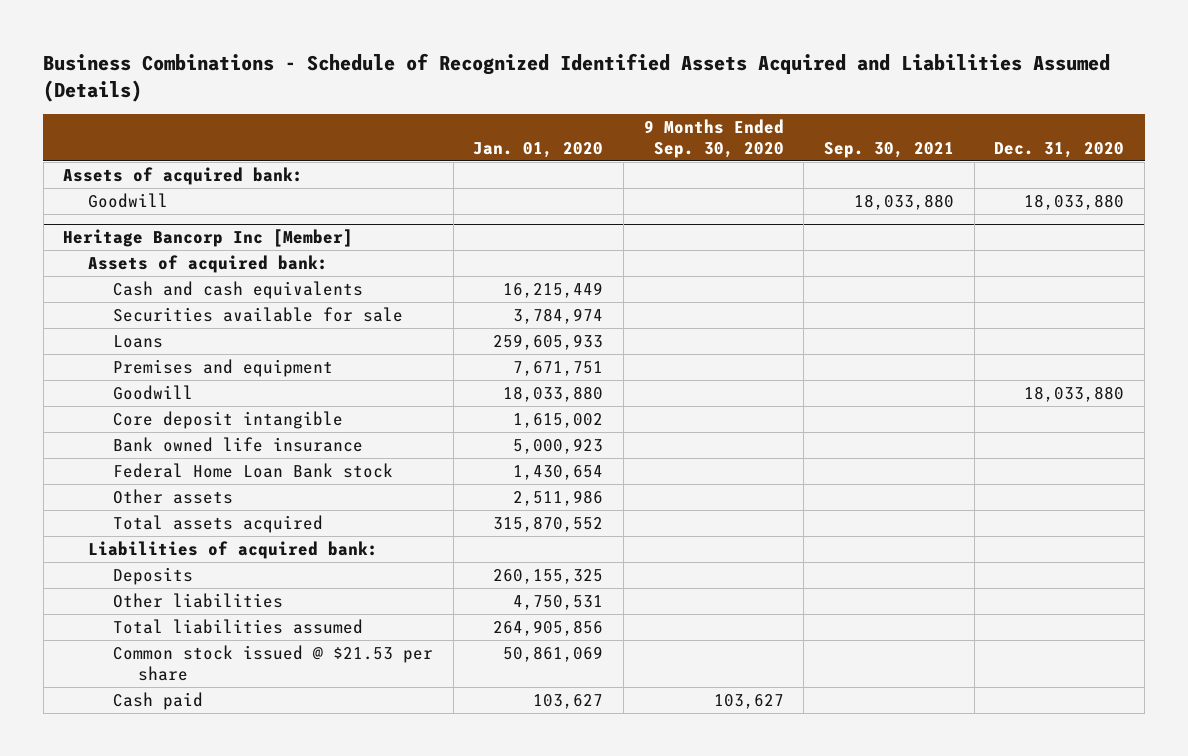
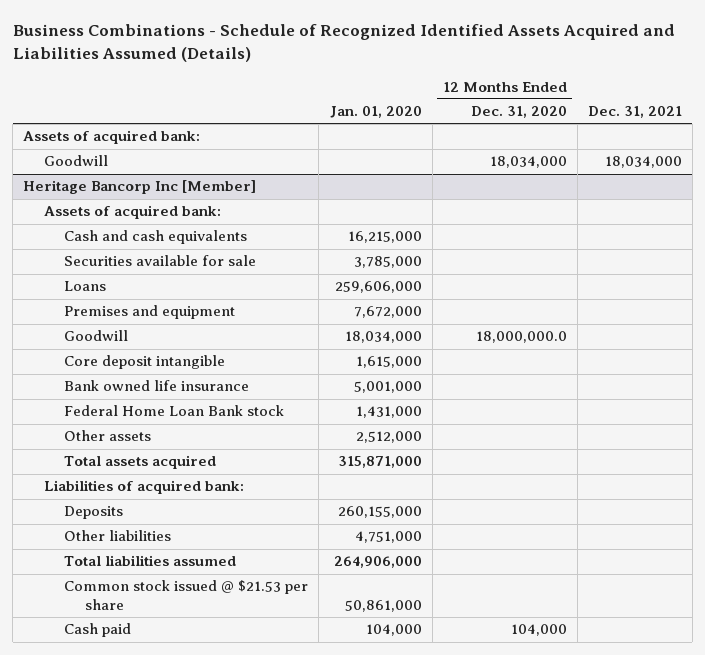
- | Jan. 01, 2020 | 9 Months Ended Sep. 30, 2020 | Sep. 30, 2021 | Dec. 31, 2020
+ | Jan. 01, 2020 | 12 Months Ended Dec. 31, 2020 | Dec. 31, 2021
@ Heritage Bancorp Inc [Member]
- Cash and cash equivalents | 16,215,449 | | |
- Securities available for sale | 3,784,974 | | |
- Loans | 259,605,933 | | |
- Premises and equipment | 7,671,751 | | |
- Goodwill | 18,033,880 | | | 18,033,880
- Core deposit intangible | 1,615,002 | | |
- Bank owned life insurance | 5,000,923 | | |
- Federal Home Loan Bank stock | 1,430,654 | | |
- Other assets | 2,511,986 | | |
- Total assets acquired | 315,870,552 | | |
+ Cash and cash equivalents | 16,215,000 | |
+ Securities available for sale | 3,785,000 | |
+ Loans | 259,606,000 | |
+ Premises and equipment | 7,672,000 | |
+ Goodwill | 18,034,000 | 18,000,000.0 |
+ Core deposit intangible | 1,615,000 | |
+ Bank owned life insurance | 5,001,000 | |
+ Federal Home Loan Bank stock | 1,431,000 | |
+ Other assets | 2,512,000 | |
+ Total assets acquired | 315,871,000 | |
- Deposits | 260,155,325 | | |
- Other liabilities | 4,750,531 | | |
- Total liabilities assumed | 264,905,856 | | |
- Common stock issued @ $21.53 per share | 50,861,069 | | |
- Cash paid | 103,627 | 103,627 | |
+ Deposits | 260,155,000 | |
+ Other liabilities | 4,751,000 | |
+ Total liabilities assumed | 264,906,000 | |
+ Common stock issued @ $21.53 per share | 50,861,000 | |
+ Cash paid | 104,000 | 104,000 |

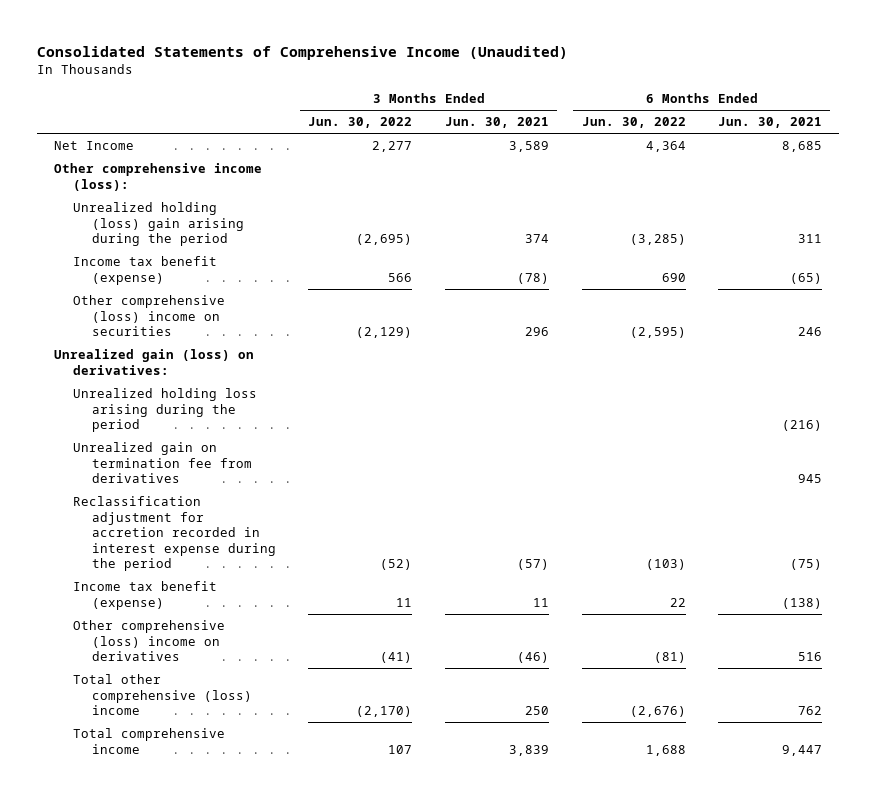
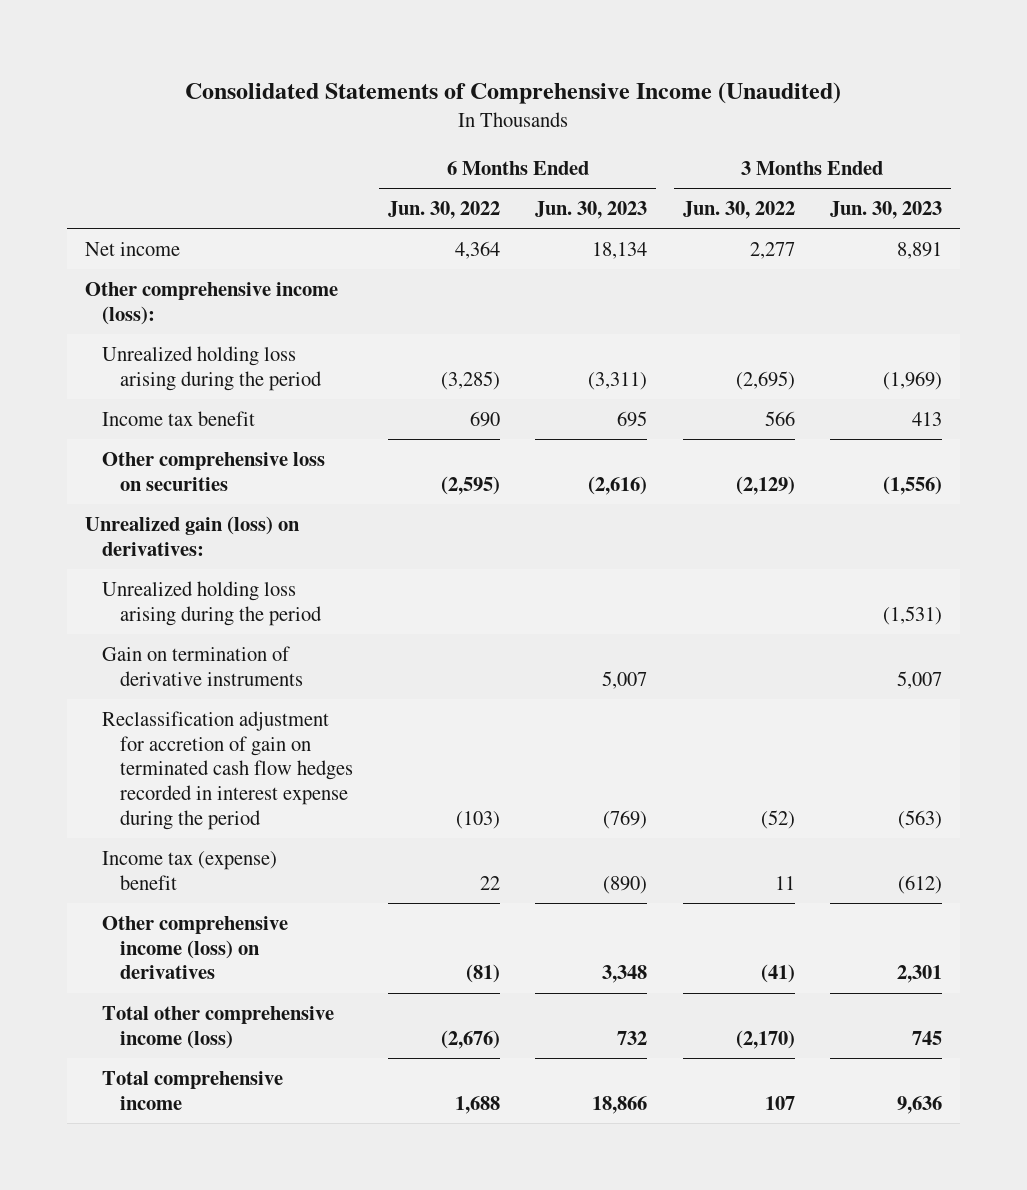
- | 3 Months Ended Jun. 30, 2022 | 3 Months Ended Jun. 30, 2021 | 6 Months Ended Jun. 30, 2022 | 6 Months Ended Jun. 30, 2021
+ | 6 Months Ended Jun. 30, 2022 | 6 Months Ended Jun. 30, 2023 | 3 Months Ended Jun. 30, 2022 | 3 Months Ended Jun. 30, 2023
- Net Income | 2,277 | 3,589 | 4,364 | 8,685
+ Net income | 4,364 | 18,134 | 2,277 | 8,891
- Unrealized holding (loss) gain arising during the period | (2,695) | 374 | (3,285) | 311
- Income tax benefit (expense) | 566 | (78) | 690 | (65)
- Other comprehensive (loss) income on securities | (2,129) | 296 | (2,595) | 246
+ Unrealized holding loss arising during the period | (3,285) | (3,311) | (2,695) | (1,969)
+ Income tax benefit | 690 | 695 | 566 | 413
+ Other comprehensive loss on securities | (2,595) | (2,616) | (2,129) | (1,556)
- Unrealized gain on termination fee from derivatives | | | | 945
- Reclassification adjustment for accretion recorded in interest expense during the period | (52) | (57) | (103) | (75)
- Income tax benefit (expense) | 11 | 11 | 22 | (138)
- Other comprehensive (loss) income on derivatives | (41) | (46) | (81) | 516
- Total other comprehensive (loss) income | (2,170) | 250 | (2,676) | 762
+ Gain on termination of derivative instruments | | 5,007 | | 5,007
+ Reclassification adjustment for accretion of gain on terminated cash flow hedges recorded in interest expense during the period | (103) | (769) | (52) | (563)
+ Income tax (expense) benefit | 22 | (890) | 11 | (612)
+ Other comprehensive income (loss) on derivatives | (81) | 3,348 | (41) | 2,301
+ Total other comprehensive income (loss) | (2,676) | 732 | (2,170) | 745

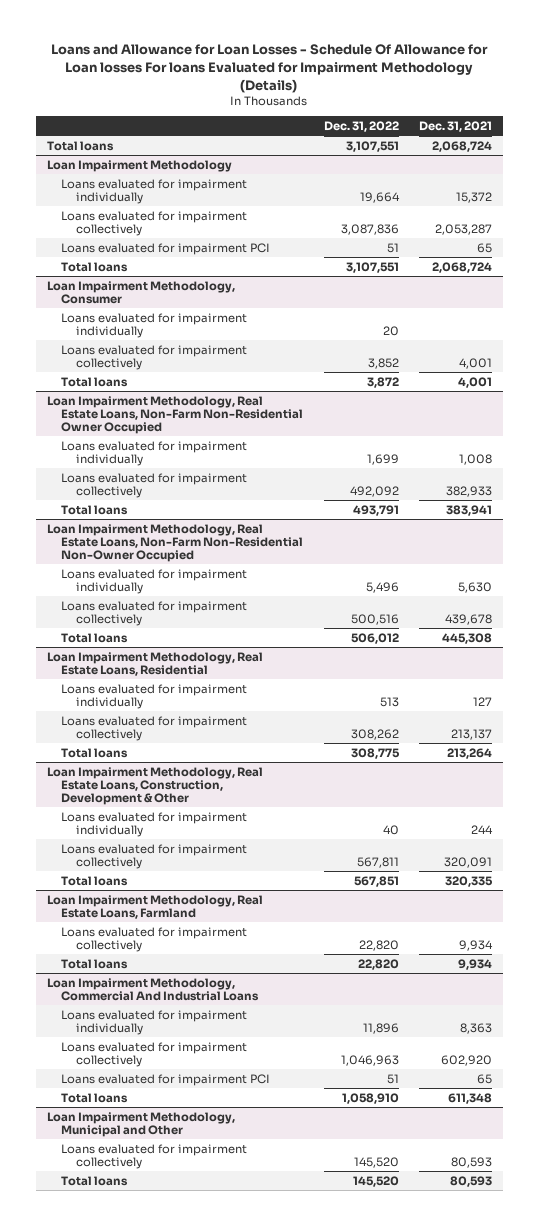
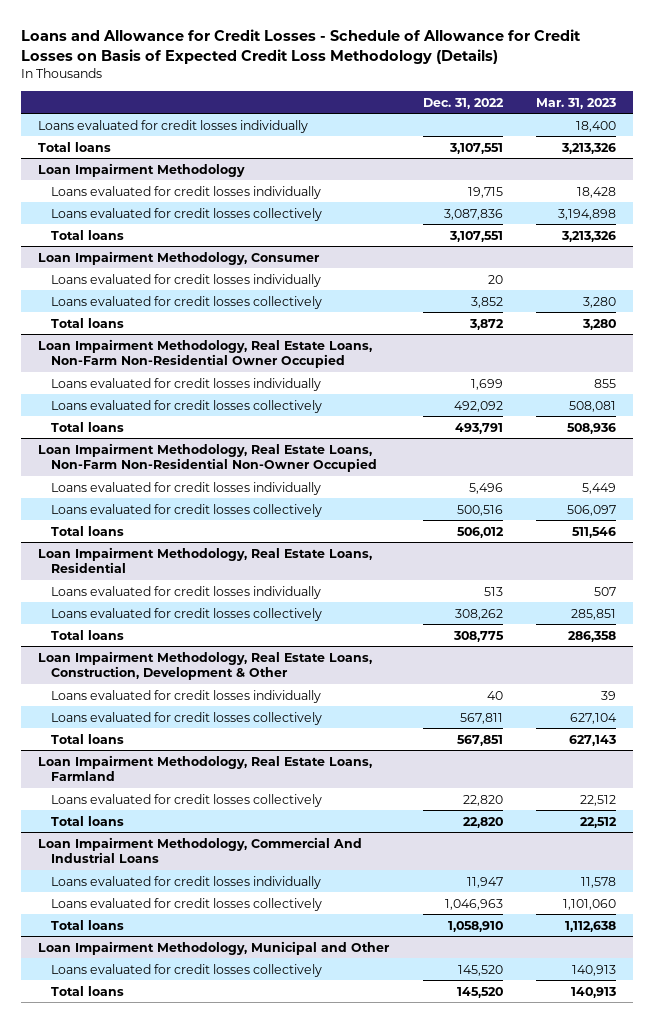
- Loans and Allowance for Loan Losses - Schedule Of Allowance for Loan losses For loans Evaluated for Impairment Methodology (Details)
+ Loans and Allowance for Credit Losses - Schedule of Allowance for Credit Losses on Basis of Expected Credit Loss Methodology (Details)
- | Dec. 31, 2022 | Dec. 31, 2021
+ | Dec. 31, 2022 | Mar. 31, 2023
+ Loans evaluated for credit losses individually | | 18,400
@ Loan Impairment Methodology
- Loans evaluated for impairment individually | 19,664 | 15,372
- Loans evaluated for impairment collectively | 3,087,836 | 2,053,287
- Loans evaluated for impairment PCI | 51 | 65
+ Loans evaluated for credit losses individually | 19,715 | 18,428
+ Loans evaluated for credit losses collectively | 3,087,836 | 3,194,898
@ Loan Impairment Methodology, Consumer
- Loans evaluated for impairment individually | 20 |
- Loans evaluated for impairment collectively | 3,852 | 4,001
+ Loans evaluated for credit losses individually | 20 |
+ Loans evaluated for credit losses collectively | 3,852 | 3,280
@ Loan Impairment Methodology, Real Estate Loans, Non-Farm Non-Residential Owner Occupied
- Loans evaluated for impairment individually | 1,699 | 1,008
- Loans evaluated for impairment collectively | 492,092 | 382,933
+ Loans evaluated for credit losses individually | 1,699 | 855
+ Loans evaluated for credit losses collectively | 492,092 | 508,081
@ Loan Impairment Methodology, Real Estate Loans, Non-Farm Non-Residential Non-Owner Occupied
- Loans evaluated for impairment individually | 5,496 | 5,630
- Loans evaluated for impairment collectively | 500,516 | 439,678
+ Loans evaluated for credit losses individually | 5,496 | 5,449
+ Loans evaluated for credit losses collectively | 500,516 | 506,097
@ Loan Impairment Methodology, Real Estate Loans, Residential
- Loans evaluated for impairment individually | 513 | 127
- Loans evaluated for impairment collectively | 308,262 | 213,137
+ Loans evaluated for credit losses individually | 513 | 507
+ Loans evaluated for credit losses collectively | 308,262 | 285,851
@ Loan Impairment Methodology, Real Estate Loans, Construction, Development & Other
- Loans evaluated for impairment individually | 40 | 244
- Loans evaluated for impairment collectively | 567,811 | 320,091
+ Loans evaluated for credit losses individually | 40 | 39
+ Loans evaluated for credit losses collectively | 567,811 | 627,104
@ Loan Impairment Methodology, Real Estate Loans, Farmland
- Loans evaluated for impairment collectively | 22,820 | 9,934
+ Loans evaluated for credit losses collectively | 22,820 | 22,512
@ Loan Impairment Methodology, Commercial And Industrial Loans
- Loans evaluated for impairment individually | 11,896 | 8,363
- Loans evaluated for impairment collectively | 1,046,963 | 602,920
- Loans evaluated for impairment PCI | 51 | 65
+ Loans evaluated for credit losses individually | 11,947 | 11,578
+ Loans evaluated for credit losses collectively | 1,046,963 | 1,101,060
@ Loan Impairment Methodology, Municipal and Other
- Loans evaluated for impairment collectively | 145,520 | 80,593
+ Loans evaluated for credit losses collectively | 145,520 | 140,913

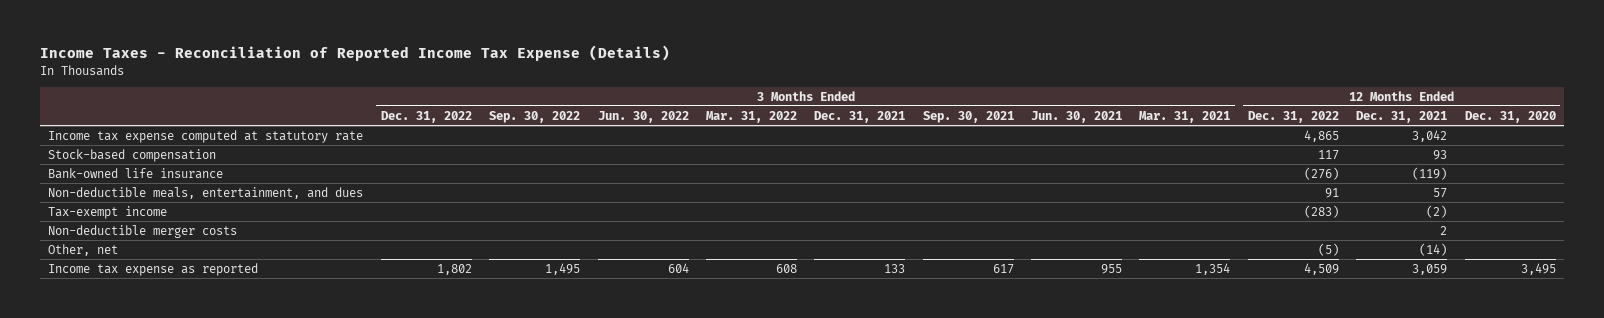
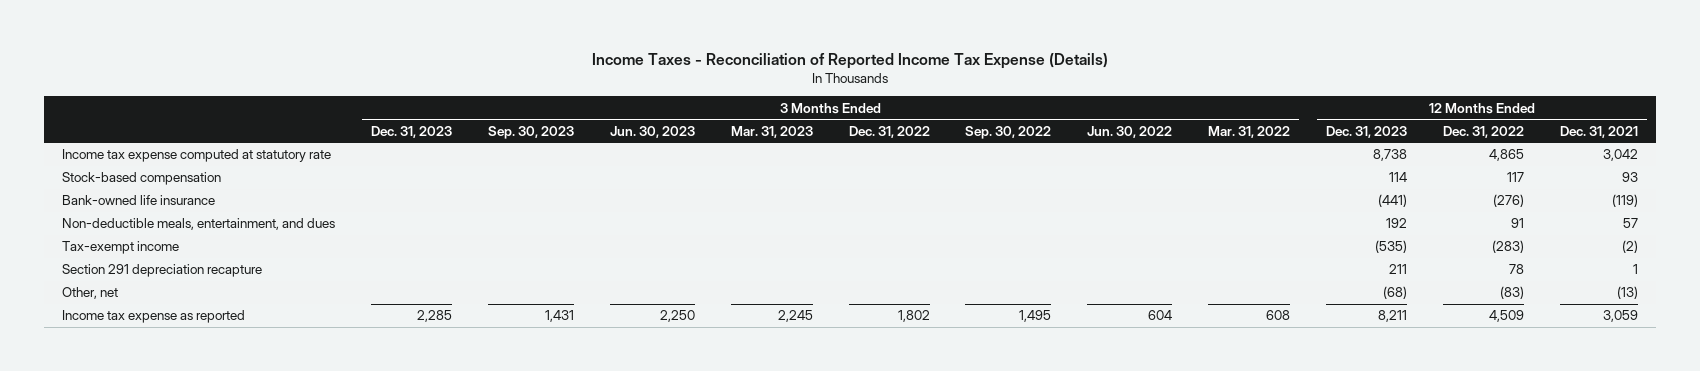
- | 3 Months Ended Dec. 31, 2022 | 3 Months Ended Sep. 30, 2022 | 3 Months Ended Jun. 30, 2022 | 3 Months Ended Mar. 31, 2022 | 3 Months Ended Dec. 31, 2021 | 3 Months Ended Sep. 30, 2021 | 3 Months Ended Jun. 30, 2021 | 3 Months Ended Mar. 31, 2021 | 12 Months Ended Dec. 31, 2022 | 12 Months Ended Dec. 31, 2021 | 12 Months Ended Dec. 31, 2020
+ | 3 Months Ended Dec. 31, 2023 | 3 Months Ended Sep. 30, 2023 | 3 Months Ended Jun. 30, 2023 | 3 Months Ended Mar. 31, 2023 | 3 Months Ended Dec. 31, 2022 | 3 Months Ended Sep. 30, 2022 | 3 Months Ended Jun. 30, 2022 | 3 Months Ended Mar. 31, 2022 | 12 Months Ended Dec. 31, 2023 | 12 Months Ended Dec. 31, 2022 | 12 Months Ended Dec. 31, 2021
- Non-deductible merger costs | | | | | | | | | | 2 |
- Other, net | | | | | | | | | (5) | (14) |
+ Section 291 depreciation recapture | | | | | | | | | 211 | 78 | 1
+ Other, net | | | | | | | | | (68) | (83) | (13)

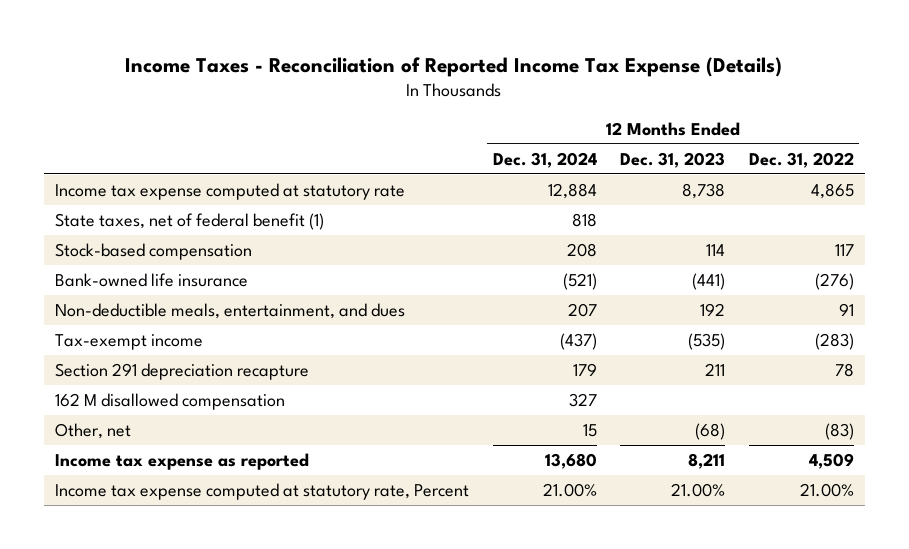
- | 3 Months Ended Dec. 31, 2023 | 3 Months Ended Sep. 30, 2023 | 3 Months Ended Jun. 30, 2023 | 3 Months Ended Mar. 31, 2023 | 3 Months Ended Dec. 31, 2022 | 3 Months Ended Sep. 30, 2022 | 3 Months Ended Jun. 30, 2022 | 3 Months Ended Mar. 31, 2022 | 12 Months Ended Dec. 31, 2023 | 12 Months Ended Dec. 31, 2022 | 12 Months Ended Dec. 31, 2021
+ | 12 Months Ended Dec. 31, 2024 | 12 Months Ended Dec. 31, 2023 | 12 Months Ended Dec. 31, 2022
+ State taxes, net of federal benefit (1) | 818 | |
+ 162 M disallowed compensation | 327 | |
+ Income tax expense computed at statutory rate, Percent | 21.00% | 21.00% | 21.00%

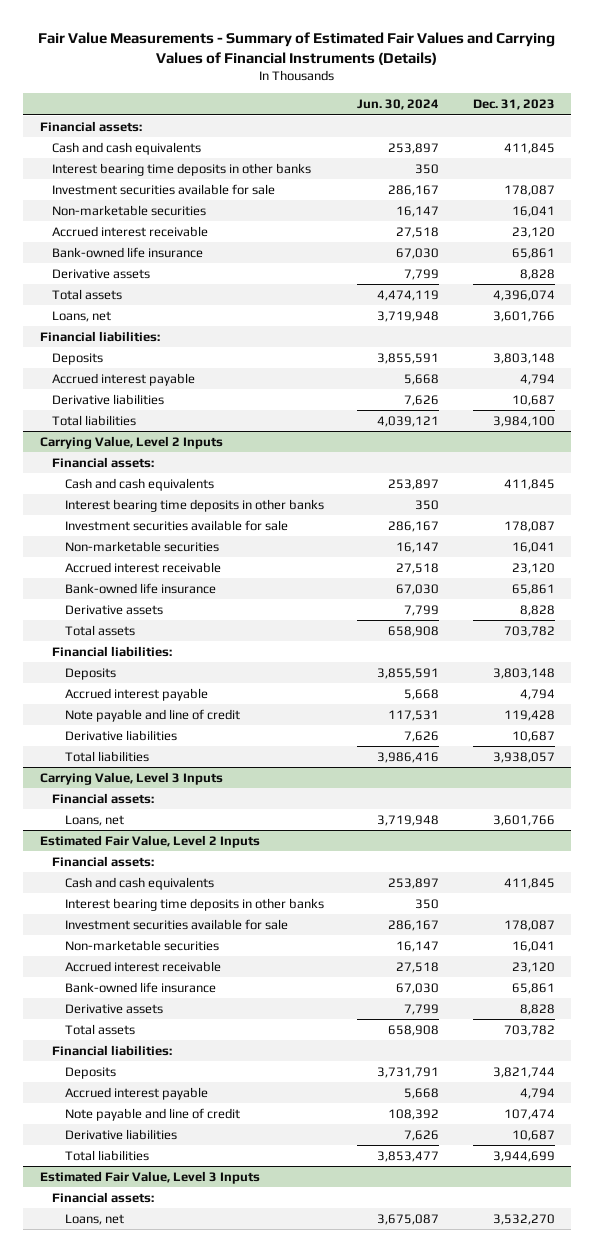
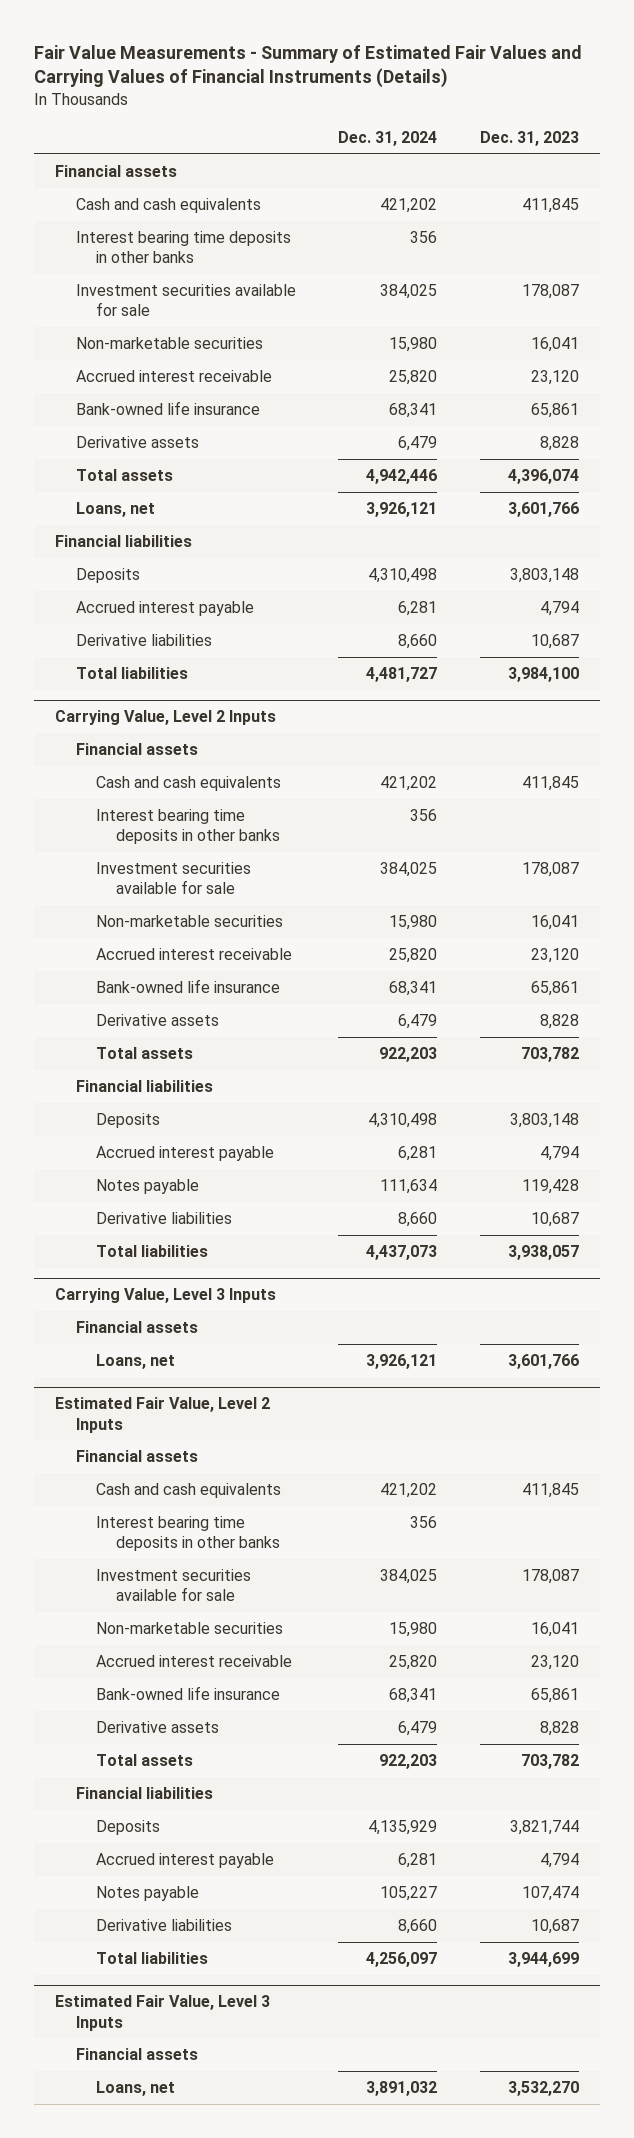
- | Jun. 30, 2024 | Dec. 31, 2023
+ | Dec. 31, 2024 | Dec. 31, 2023
- Financial assets:
+ Financial assets
- Financial liabilities:
+ Financial liabilities
@ Carrying Value, Level 2 Inputs
- Financial assets:
+ Financial assets
- Financial liabilities:
+ Financial liabilities
- Note payable and line of credit | 117,531 | 119,428
+ Notes payable | 111,634 | 119,428
@ Carrying Value, Level 3 Inputs
- Financial assets:
+ Financial assets
@ Estimated Fair Value, Level 2 Inputs
- Financial assets:
+ Financial assets
- Financial liabilities:
+ Financial liabilities
- Note payable and line of credit | 108,392 | 107,474
+ Notes payable | 105,227 | 107,474
@ Estimated Fair Value, Level 3 Inputs
- Financial assets:
+ Financial assets

